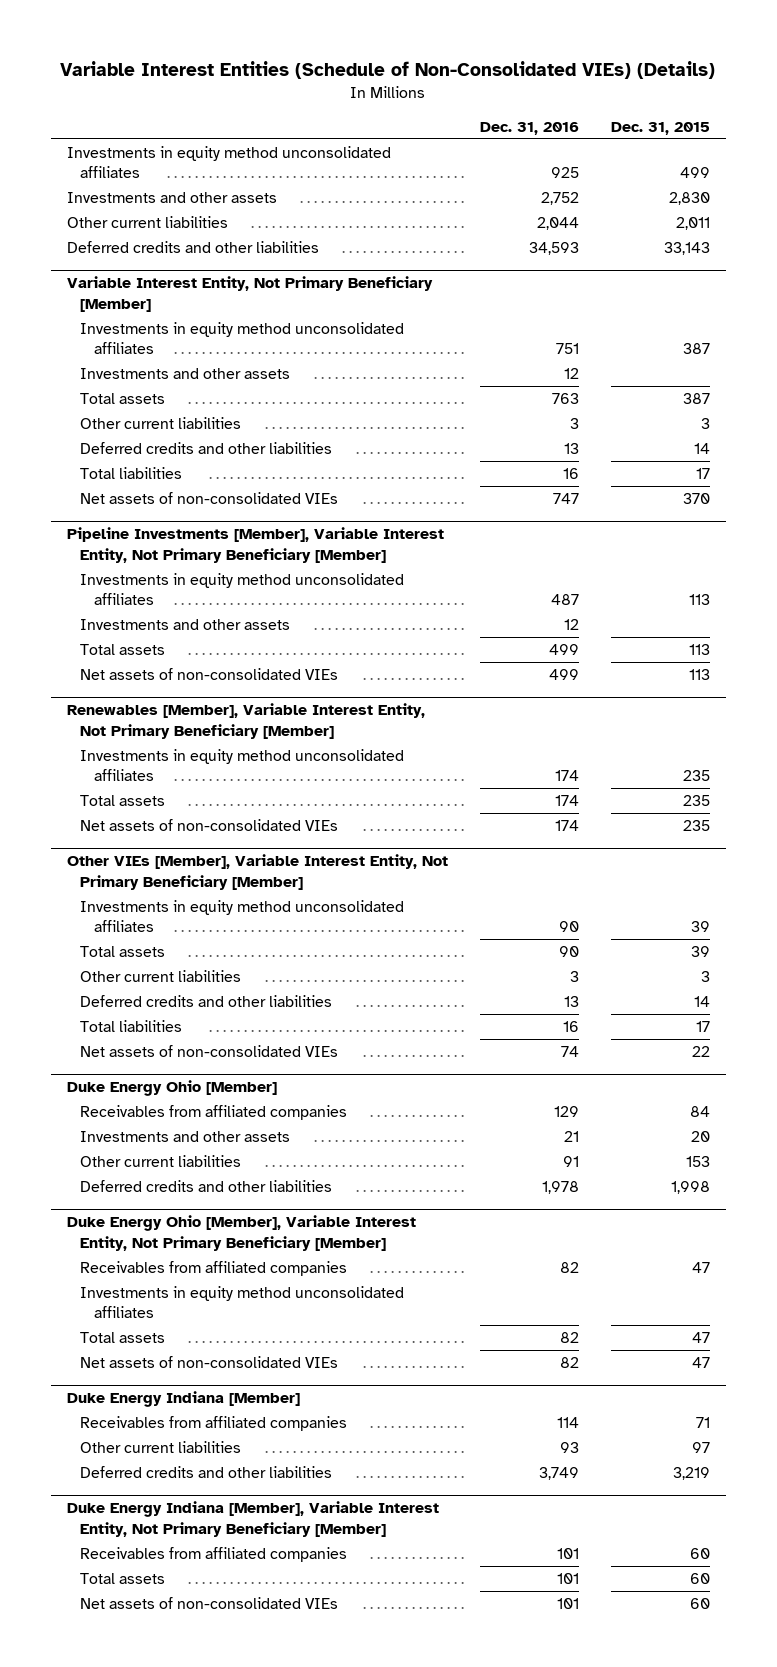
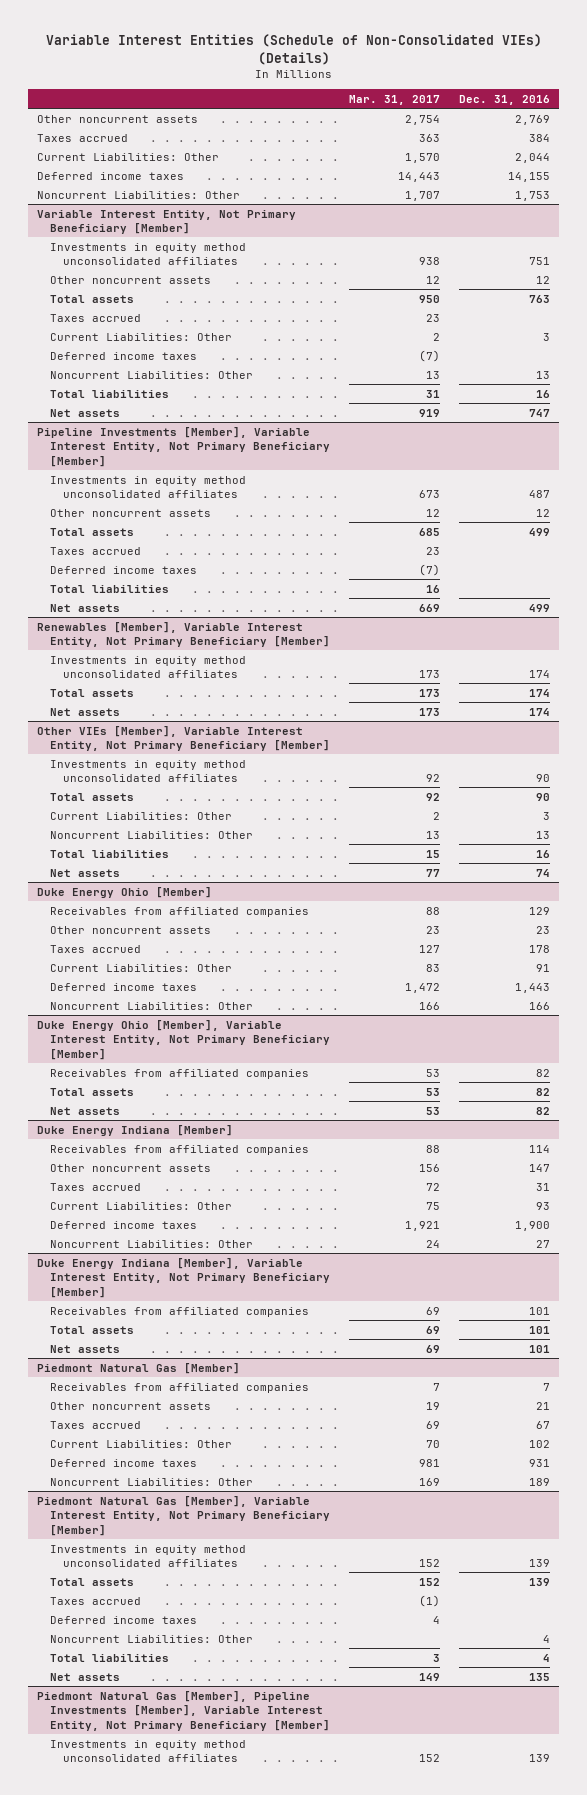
- | Dec. 31, 2016 | Dec. 31, 2015
+ | Mar. 31, 2017 | Dec. 31, 2016
- Investments in equity method unconsolidated affiliates | 925 | 499
- Investments and other assets | 2,752 | 2,830
- Other current liabilities | 2,044 | 2,011
- Deferred credits and other liabilities | 34,593 | 33,143
+ Other noncurrent assets | 2,754 | 2,769
+ Taxes accrued | 363 | 384
+ Current Liabilities: Other | 1,570 | 2,044
+ Deferred income taxes | 14,443 | 14,155
+ Noncurrent Liabilities: Other | 1,707 | 1,753
@ Variable Interest Entity, Not Primary Beneficiary [Member]
- Investments and other assets | 12 |
+ Other noncurrent assets | 12 | 12
- Other current liabilities | 3 | 3
- Deferred credits and other liabilities | 13 | 14
+ Taxes accrued | 23 |
+ Current Liabilities: Other | 2 | 3
+ Deferred income taxes | (7) |
+ Noncurrent Liabilities: Other | 13 | 13
- Net assets of non-consolidated VIEs | 747 | 370
+ Net assets | 919 | 747
@ Pipeline Investments [Member], Variable Interest Entity, Not Primary Beneficiary [Member]
- Investments and other assets | 12 |
+ Other noncurrent assets | 12 | 12
- Net assets of non-consolidated VIEs | 499 | 113
+ Taxes accrued | 23 |
+ Deferred income taxes | (7) |
+ Total liabilities | 16 |
+ Net assets | 669 | 499
@ Renewables [Member], Variable Interest Entity, Not Primary Beneficiary [Member]
- Net assets of non-consolidated VIEs | 174 | 235
+ Net assets | 173 | 174
@ Other VIEs [Member], Variable Interest Entity, Not Primary Beneficiary [Member]
- Other current liabilities | 3 | 3
- Deferred credits and other liabilities | 13 | 14
+ Current Liabilities: Other | 2 | 3
+ Noncurrent Liabilities: Other | 13 | 13
- Net assets of non-consolidated VIEs | 74 | 22
+ Net assets | 77 | 74
@ Duke Energy Ohio [Member]
- Investments and other assets | 21 | 20
- Other current liabilities | 91 | 153
- Deferred credits and other liabilities | 1,978 | 1,998
+ Other noncurrent assets | 23 | 23
+ Taxes accrued | 127 | 178
+ Current Liabilities: Other | 83 | 91
+ Deferred income taxes | 1,472 | 1,443
+ Noncurrent Liabilities: Other | 166 | 166
@ Duke Energy Ohio [Member], Variable Interest Entity, Not Primary Beneficiary [Member]
- Investments in equity method unconsolidated affiliates
- Net assets of non-consolidated VIEs | 82 | 47
+ Net assets | 53 | 82
@ Duke Energy Indiana [Member]
- Other current liabilities | 93 | 97
- Deferred credits and other liabilities | 3,749 | 3,219
+ Other noncurrent assets | 156 | 147
+ Taxes accrued | 72 | 31
+ Current Liabilities: Other | 75 | 93
+ Deferred income taxes | 1,921 | 1,900
+ Noncurrent Liabilities: Other | 24 | 27
@ Duke Energy Indiana [Member], Variable Interest Entity, Not Primary Beneficiary [Member]
- Net assets of non-consolidated VIEs | 101 | 60
+ Net assets | 69 | 101
+ Piedmont Natural Gas [Member]
+ Receivables from affiliated companies | 7 | 7
+ Other noncurrent assets | 19 | 21
+ Taxes accrued | 69 | 67
+ Current Liabilities: Other | 70 | 102
+ Deferred income taxes | 981 | 931
+ Noncurrent Liabilities: Other | 169 | 189
+ Piedmont Natural Gas [Member], Variable Interest Entity, Not Primary Beneficiary [Member]
+ Investments in equity method unconsolidated affiliates | 152 | 139
+ Total assets | 152 | 139
+ Taxes accrued | (1) |
+ Deferred income taxes | 4 |
+ Noncurrent Liabilities: Other | | 4
+ Total liabilities | 3 | 4
+ Net assets | 149 | 135
+ Piedmont Natural Gas [Member], Pipeline Investments [Member], Variable Interest Entity, Not Primary Beneficiary [Member]
+ Investments in equity method unconsolidated affiliates | 152 | 139

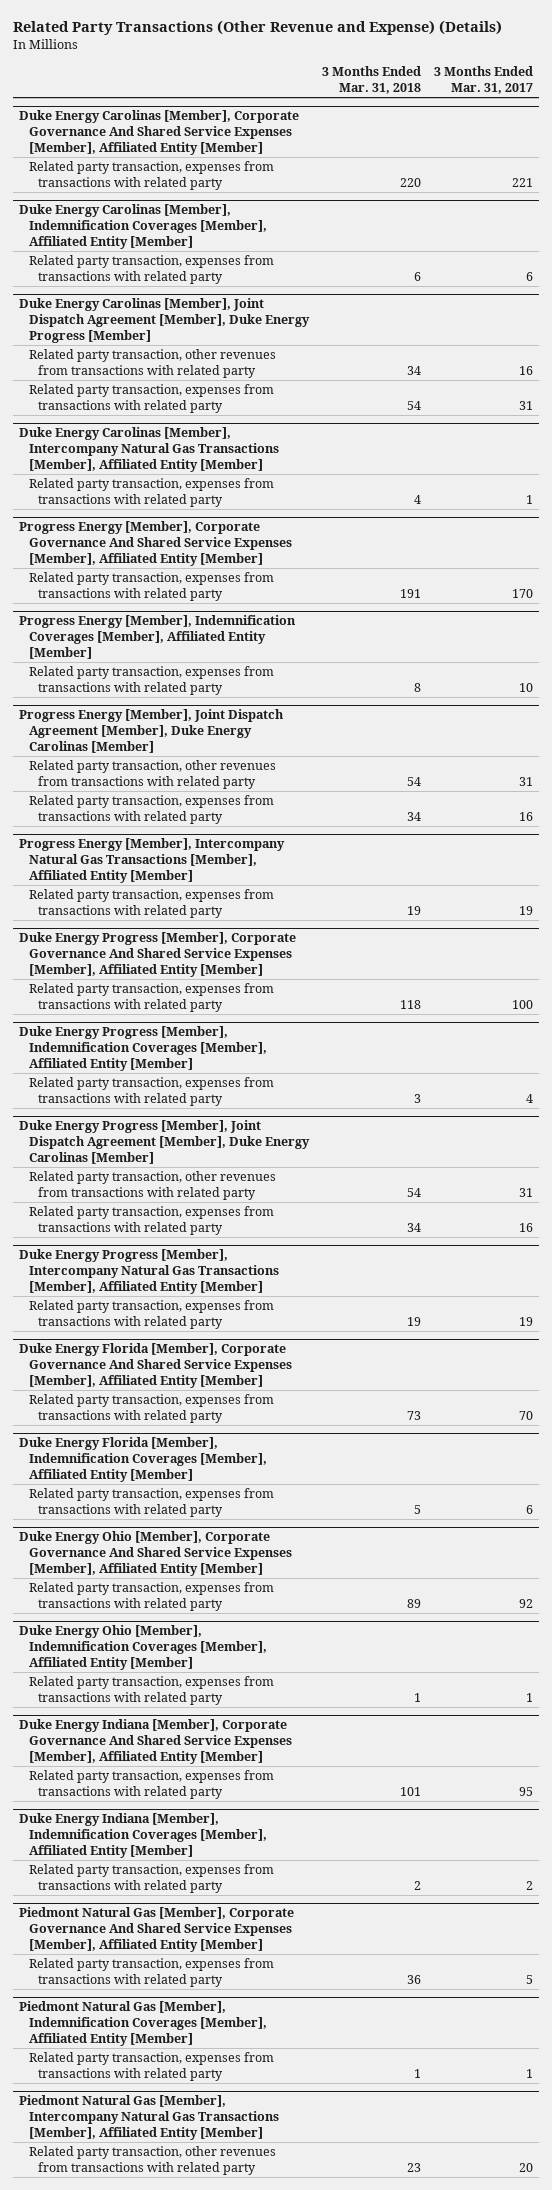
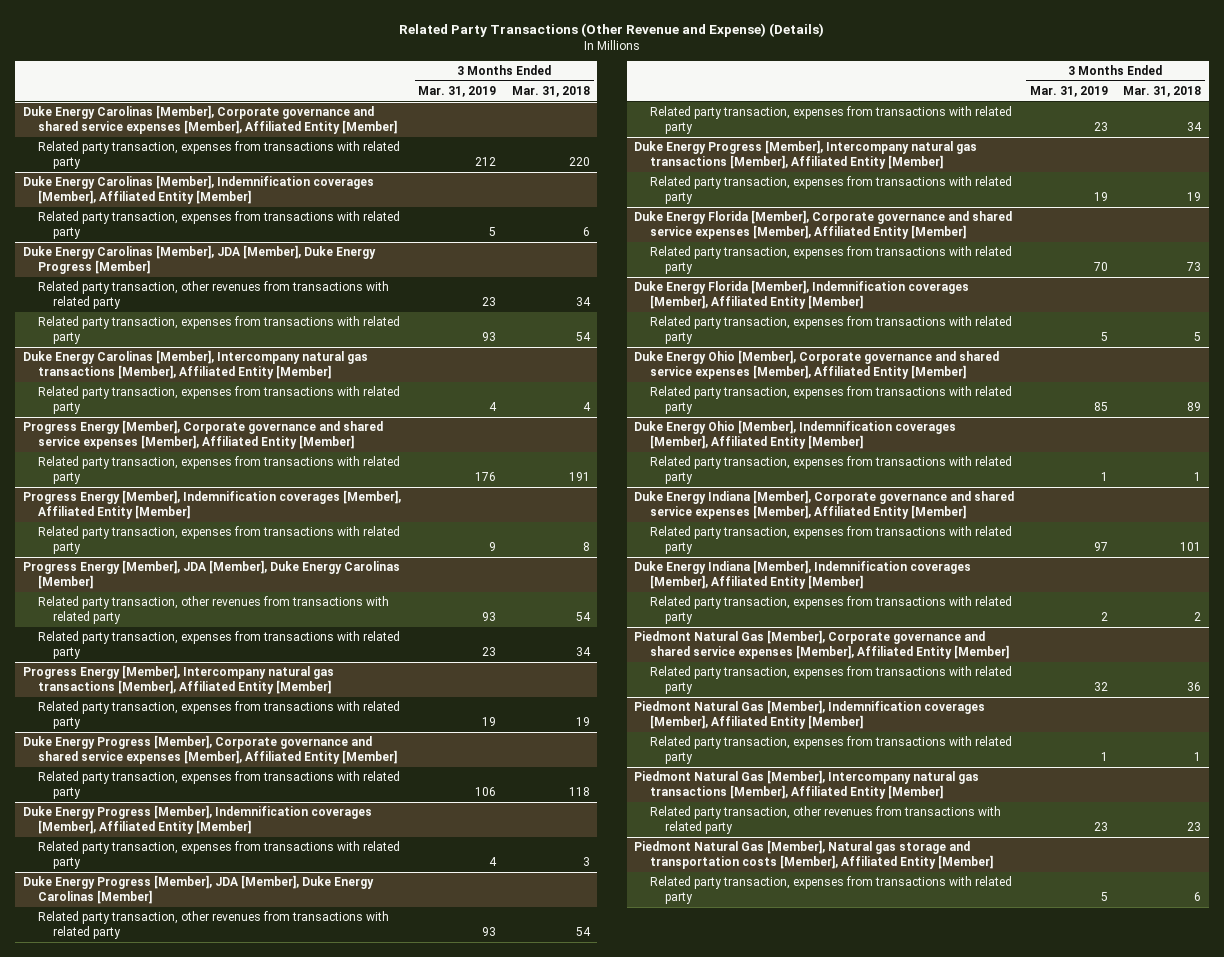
- | 3 Months Ended Mar. 31, 2018 | 3 Months Ended Mar. 31, 2017
+ | 3 Months Ended Mar. 31, 2019 | 3 Months Ended Mar. 31, 2018
- Duke Energy Carolinas [Member], Corporate Governance And Shared Service Expenses [Member], Affiliated Entity [Member]
+ Duke Energy Carolinas [Member], Corporate governance and shared service expenses [Member], Affiliated Entity [Member]
- Duke Energy Carolinas [Member], Indemnification Coverages [Member], Affiliated Entity [Member]
+ Duke Energy Carolinas [Member], Indemnification coverages [Member], Affiliated Entity [Member]
- Duke Energy Carolinas [Member], Joint Dispatch Agreement [Member], Duke Energy Progress [Member]
+ Duke Energy Carolinas [Member], JDA [Member], Duke Energy Progress [Member]
- Duke Energy Carolinas [Member], Intercompany Natural Gas Transactions [Member], Affiliated Entity [Member]
+ Duke Energy Carolinas [Member], Intercompany natural gas transactions [Member], Affiliated Entity [Member]
- Progress Energy [Member], Corporate Governance And Shared Service Expenses [Member], Affiliated Entity [Member]
+ Progress Energy [Member], Corporate governance and shared service expenses [Member], Affiliated Entity [Member]
- Progress Energy [Member], Indemnification Coverages [Member], Affiliated Entity [Member]
+ Progress Energy [Member], Indemnification coverages [Member], Affiliated Entity [Member]
- Progress Energy [Member], Joint Dispatch Agreement [Member], Duke Energy Carolinas [Member]
+ Progress Energy [Member], JDA [Member], Duke Energy Carolinas [Member]
- Progress Energy [Member], Intercompany Natural Gas Transactions [Member], Affiliated Entity [Member]
+ Progress Energy [Member], Intercompany natural gas transactions [Member], Affiliated Entity [Member]
- Duke Energy Progress [Member], Corporate Governance And Shared Service Expenses [Member], Affiliated Entity [Member]
+ Duke Energy Progress [Member], Corporate governance and shared service expenses [Member], Affiliated Entity [Member]
- Duke Energy Progress [Member], Indemnification Coverages [Member], Affiliated Entity [Member]
+ Duke Energy Progress [Member], Indemnification coverages [Member], Affiliated Entity [Member]
- Duke Energy Progress [Member], Joint Dispatch Agreement [Member], Duke Energy Carolinas [Member]
+ Duke Energy Progress [Member], JDA [Member], Duke Energy Carolinas [Member]
- Duke Energy Progress [Member], Intercompany Natural Gas Transactions [Member], Affiliated Entity [Member]
+ Duke Energy Progress [Member], Intercompany natural gas transactions [Member], Affiliated Entity [Member]
- Duke Energy Florida [Member], Corporate Governance And Shared Service Expenses [Member], Affiliated Entity [Member]
+ Duke Energy Florida [Member], Corporate governance and shared service expenses [Member], Affiliated Entity [Member]
- Duke Energy Florida [Member], Indemnification Coverages [Member], Affiliated Entity [Member]
+ Duke Energy Florida [Member], Indemnification coverages [Member], Affiliated Entity [Member]
- Duke Energy Ohio [Member], Corporate Governance And Shared Service Expenses [Member], Affiliated Entity [Member]
+ Duke Energy Ohio [Member], Corporate governance and shared service expenses [Member], Affiliated Entity [Member]
- Duke Energy Ohio [Member], Indemnification Coverages [Member], Affiliated Entity [Member]
+ Duke Energy Ohio [Member], Indemnification coverages [Member], Affiliated Entity [Member]
- Duke Energy Indiana [Member], Corporate Governance And Shared Service Expenses [Member], Affiliated Entity [Member]
+ Duke Energy Indiana [Member], Corporate governance and shared service expenses [Member], Affiliated Entity [Member]
- Duke Energy Indiana [Member], Indemnification Coverages [Member], Affiliated Entity [Member]
+ Duke Energy Indiana [Member], Indemnification coverages [Member], Affiliated Entity [Member]
- Piedmont Natural Gas [Member], Corporate Governance And Shared Service Expenses [Member], Affiliated Entity [Member]
+ Piedmont Natural Gas [Member], Corporate governance and shared service expenses [Member], Affiliated Entity [Member]
- Piedmont Natural Gas [Member], Indemnification Coverages [Member], Affiliated Entity [Member]
+ Piedmont Natural Gas [Member], Indemnification coverages [Member], Affiliated Entity [Member]
- Piedmont Natural Gas [Member], Intercompany Natural Gas Transactions [Member], Affiliated Entity [Member]
+ Piedmont Natural Gas [Member], Intercompany natural gas transactions [Member], Affiliated Entity [Member]
+ Piedmont Natural Gas [Member], Natural gas storage and transportation costs [Member], Affiliated Entity [Member]
+ Related party transaction, expenses from transactions with related party | 5 | 6

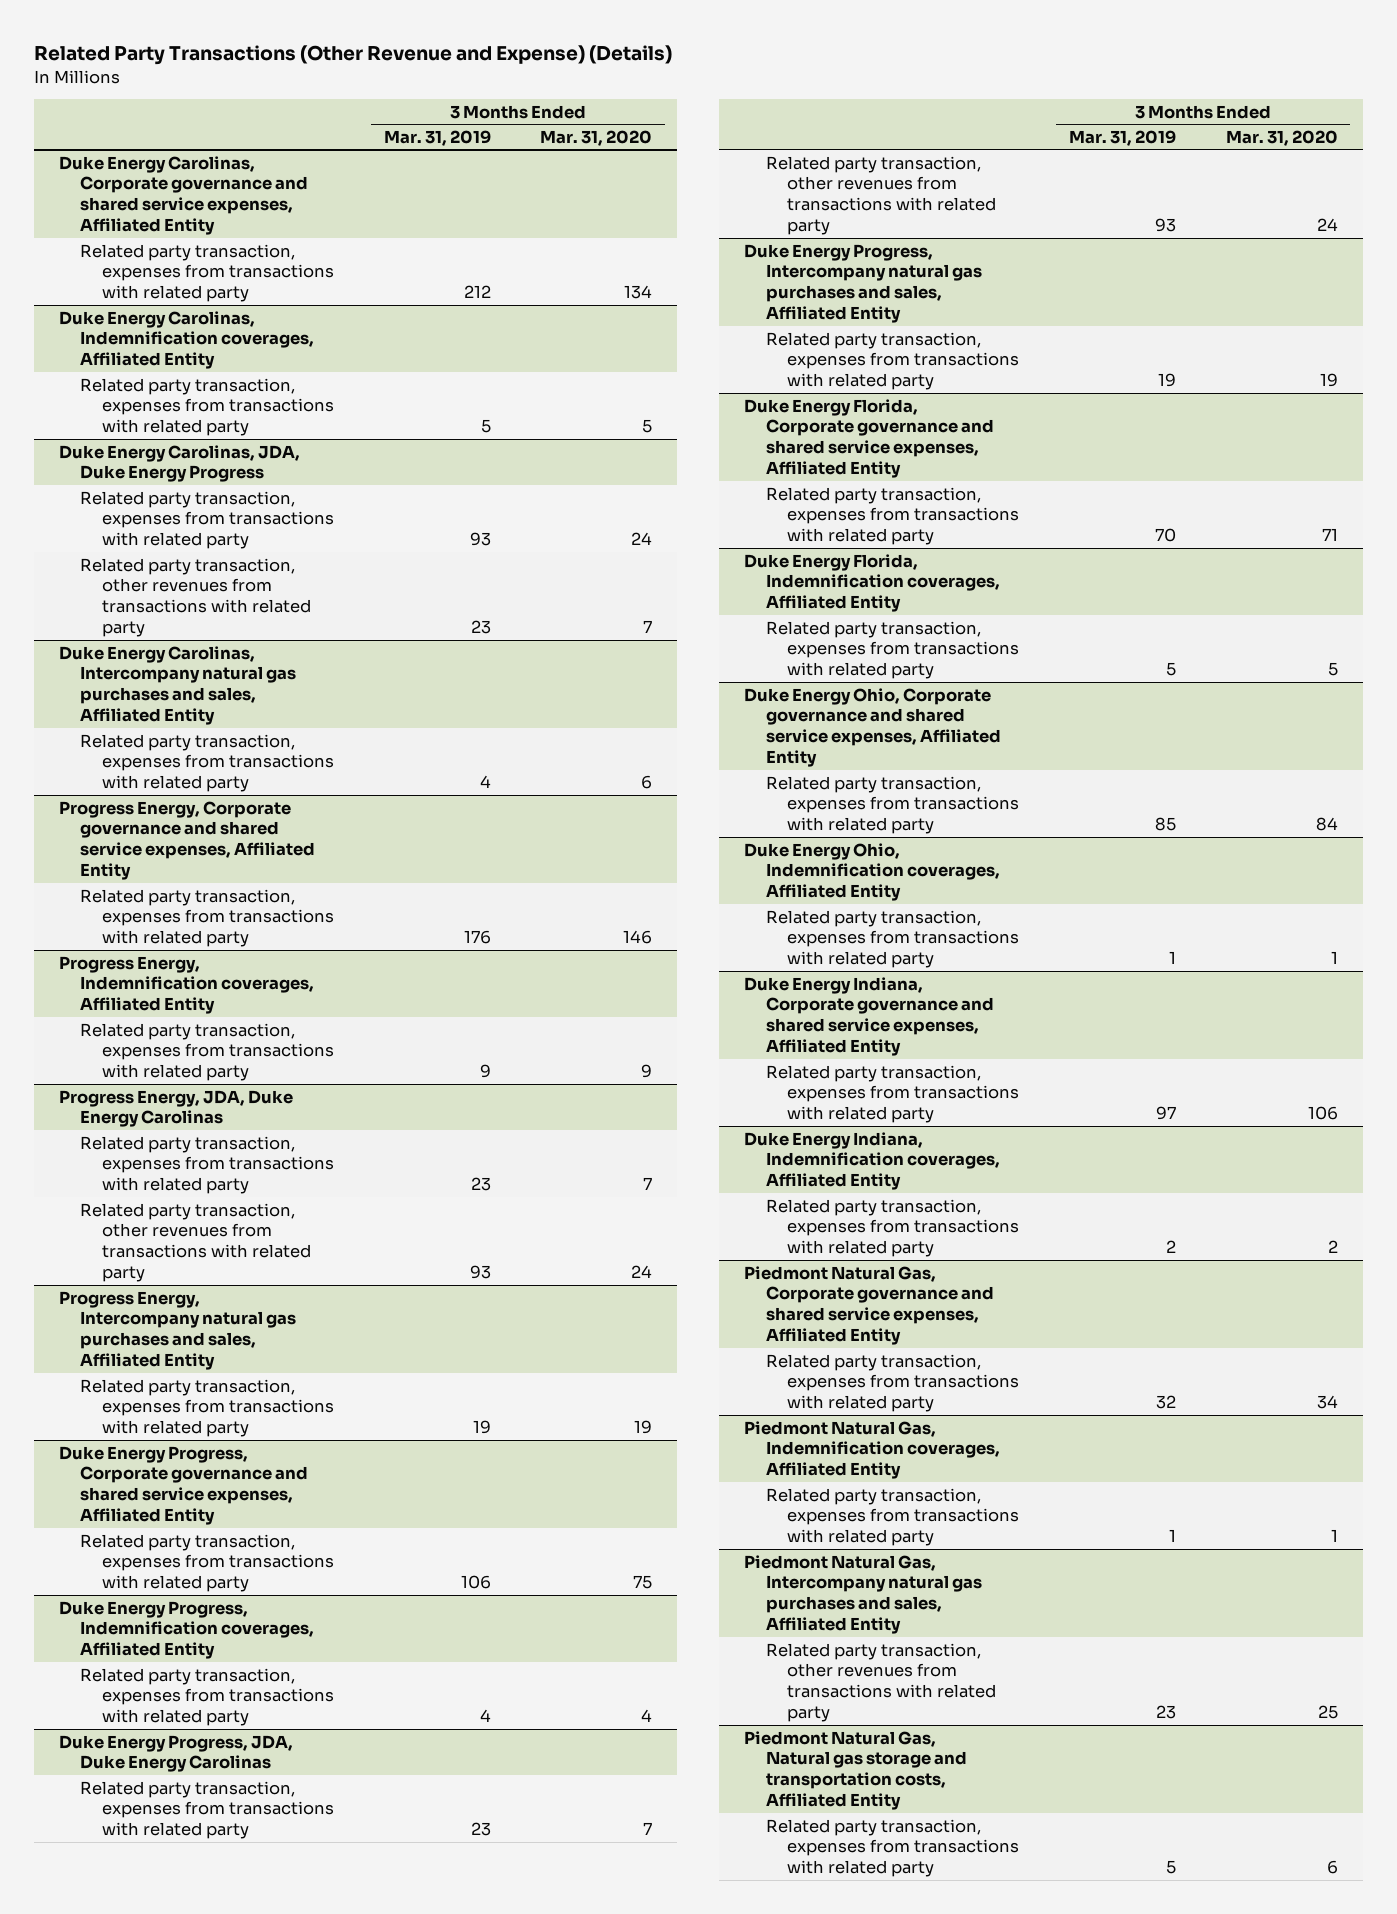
- | 3 Months Ended Mar. 31, 2019 | 3 Months Ended Mar. 31, 2018
+ | 3 Months Ended Mar. 31, 2019 | 3 Months Ended Mar. 31, 2020
- Duke Energy Carolinas [Member], Corporate governance and shared service expenses [Member], Affiliated Entity [Member]
+ Duke Energy Carolinas, Corporate governance and shared service expenses, Affiliated Entity
- Duke Energy Carolinas [Member], Indemnification coverages [Member], Affiliated Entity [Member]
+ Duke Energy Carolinas, Indemnification coverages, Affiliated Entity
- Duke Energy Carolinas [Member], JDA [Member], Duke Energy Progress [Member]
- Related party transaction, other revenues from transactions with related party | 23 | 34
+ Duke Energy Carolinas, JDA, Duke Energy Progress
- Duke Energy Carolinas [Member], Intercompany natural gas transactions [Member], Affiliated Entity [Member]
+ Related party transaction, other revenues from transactions with related party | 23 | 7
+ Duke Energy Carolinas, Intercompany natural gas purchases and sales, Affiliated Entity
- Progress Energy [Member], Corporate governance and shared service expenses [Member], Affiliated Entity [Member]
+ Progress Energy, Corporate governance and shared service expenses, Affiliated Entity
- Progress Energy [Member], Indemnification coverages [Member], Affiliated Entity [Member]
+ Progress Energy, Indemnification coverages, Affiliated Entity
- Progress Energy [Member], JDA [Member], Duke Energy Carolinas [Member]
- Related party transaction, other revenues from transactions with related party | 93 | 54
+ Progress Energy, JDA, Duke Energy Carolinas
- Progress Energy [Member], Intercompany natural gas transactions [Member], Affiliated Entity [Member]
+ Related party transaction, other revenues from transactions with related party | 93 | 24
+ Progress Energy, Intercompany natural gas purchases and sales, Affiliated Entity
- Duke Energy Progress [Member], Corporate governance and shared service expenses [Member], Affiliated Entity [Member]
+ Duke Energy Progress, Corporate governance and shared service expenses, Affiliated Entity
- Duke Energy Progress [Member], Indemnification coverages [Member], Affiliated Entity [Member]
+ Duke Energy Progress, Indemnification coverages, Affiliated Entity
- Duke Energy Progress [Member], JDA [Member], Duke Energy Carolinas [Member]
- Related party transaction, other revenues from transactions with related party | 93 | 54
+ Duke Energy Progress, JDA, Duke Energy Carolinas
- Duke Energy Progress [Member], Intercompany natural gas transactions [Member], Affiliated Entity [Member]
+ Related party transaction, other revenues from transactions with related party | 93 | 24
+ Duke Energy Progress, Intercompany natural gas purchases and sales, Affiliated Entity
- Duke Energy Florida [Member], Corporate governance and shared service expenses [Member], Affiliated Entity [Member]
+ Duke Energy Florida, Corporate governance and shared service expenses, Affiliated Entity
- Duke Energy Florida [Member], Indemnification coverages [Member], Affiliated Entity [Member]
+ Duke Energy Florida, Indemnification coverages, Affiliated Entity
- Duke Energy Ohio [Member], Corporate governance and shared service expenses [Member], Affiliated Entity [Member]
+ Duke Energy Ohio, Corporate governance and shared service expenses, Affiliated Entity
- Duke Energy Ohio [Member], Indemnification coverages [Member], Affiliated Entity [Member]
+ Duke Energy Ohio, Indemnification coverages, Affiliated Entity
- Duke Energy Indiana [Member], Corporate governance and shared service expenses [Member], Affiliated Entity [Member]
+ Duke Energy Indiana, Corporate governance and shared service expenses, Affiliated Entity
- Duke Energy Indiana [Member], Indemnification coverages [Member], Affiliated Entity [Member]
+ Duke Energy Indiana, Indemnification coverages, Affiliated Entity
- Piedmont Natural Gas [Member], Corporate governance and shared service expenses [Member], Affiliated Entity [Member]
+ Piedmont Natural Gas, Corporate governance and shared service expenses, Affiliated Entity
- Piedmont Natural Gas [Member], Indemnification coverages [Member], Affiliated Entity [Member]
+ Piedmont Natural Gas, Indemnification coverages, Affiliated Entity
- Piedmont Natural Gas [Member], Intercompany natural gas transactions [Member], Affiliated Entity [Member]
+ Piedmont Natural Gas, Intercompany natural gas purchases and sales, Affiliated Entity
- Piedmont Natural Gas [Member], Natural gas storage and transportation costs [Member], Affiliated Entity [Member]
+ Piedmont Natural Gas, Natural gas storage and transportation costs, Affiliated Entity

